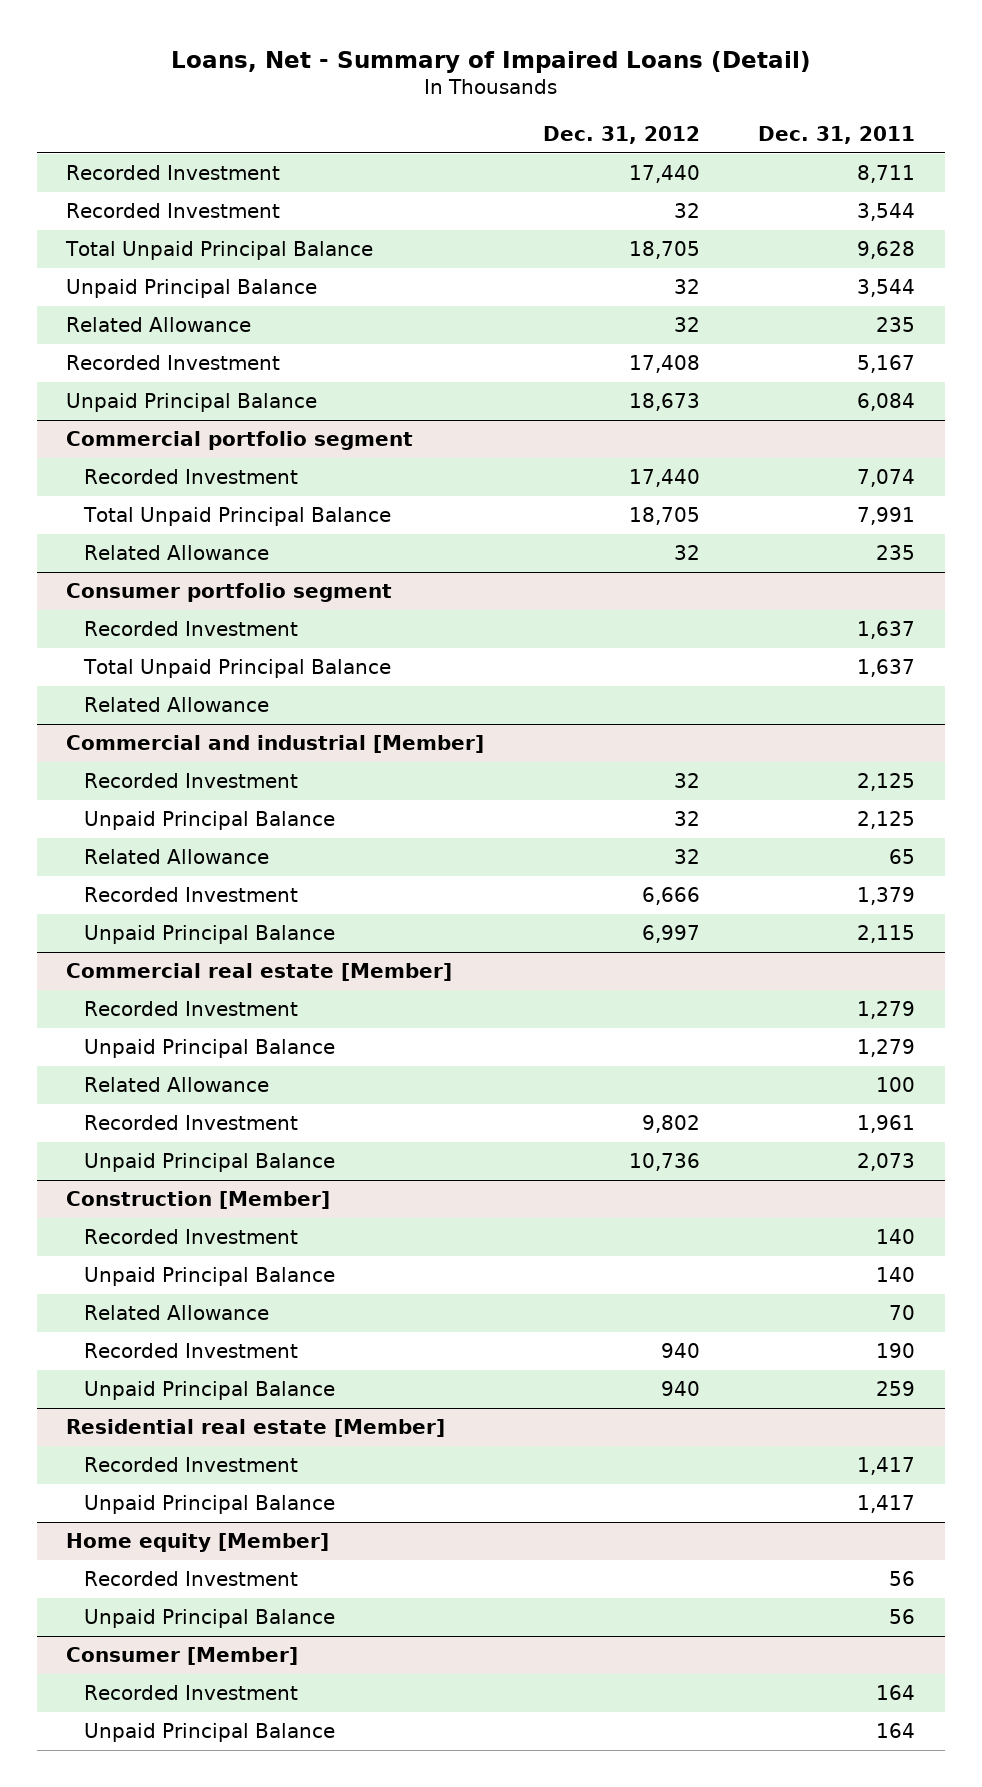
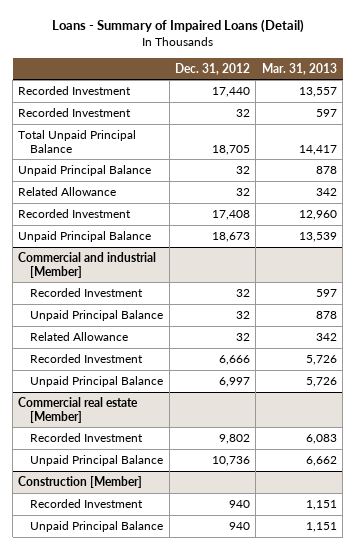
- Loans, Net - Summary of Impaired Loans (Detail)
+ Loans - Summary of Impaired Loans (Detail)
- | Dec. 31, 2012 | Dec. 31, 2011
+ | Dec. 31, 2012 | Mar. 31, 2013
- Commercial portfolio segment
- Recorded Investment | 17,440 | 7,074
- Total Unpaid Principal Balance | 18,705 | 7,991
- Related Allowance | 32 | 235
- Consumer portfolio segment
- Recorded Investment | | 1,637
- Total Unpaid Principal Balance | | 1,637
- Related Allowance
@ Commercial real estate [Member]
- Recorded Investment | | 1,279
- Unpaid Principal Balance | | 1,279
- Related Allowance | | 100
@ Construction [Member]
- Recorded Investment | | 140
- Unpaid Principal Balance | | 140
- Related Allowance | | 70
- Residential real estate [Member]
- Recorded Investment | | 1,417
- Unpaid Principal Balance | | 1,417
- Home equity [Member]
- Recorded Investment | | 56
- Unpaid Principal Balance | | 56
- Consumer [Member]
- Recorded Investment | | 164
- Unpaid Principal Balance | | 164

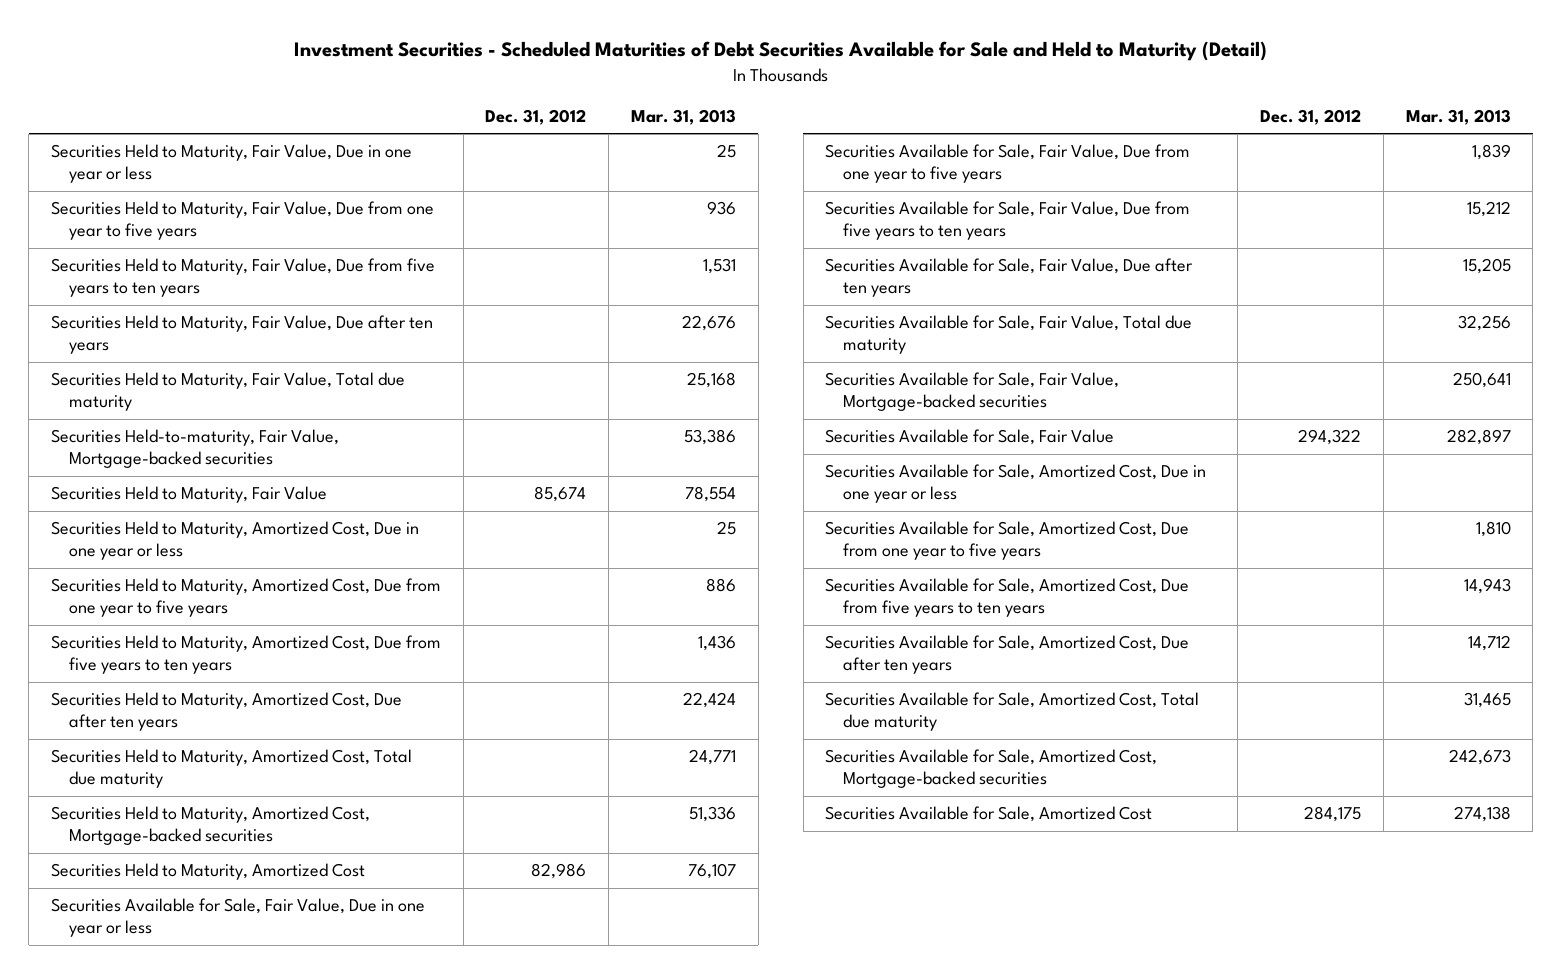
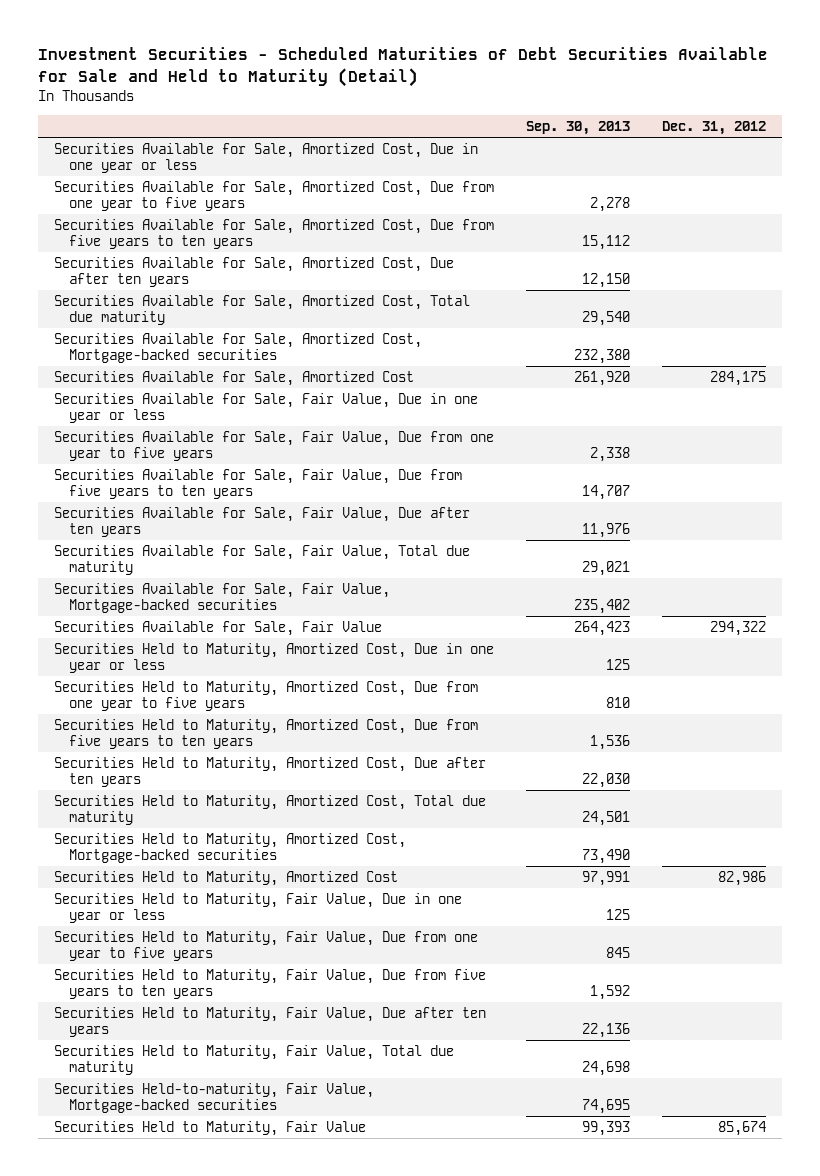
- | Dec. 31, 2012 | Mar. 31, 2013
+ | Sep. 30, 2013 | Dec. 31, 2012
moved down: Securities Available for Sale, Fair Value, Due in one year or less
moved down: Securities Available for Sale, Fair Value, Due from one year to five years | 2,338 |
moved down: Securities Available for Sale, Fair Value, Due from five years to ten years | 14,707 |
moved down: Securities Available for Sale, Fair Value, Due after ten years | 11,976 |
moved down: Securities Available for Sale, Fair Value, Total due maturity | 29,021 |
moved down: Securities Available for Sale, Fair Value, Mortgage-backed securities | 235,402 |
moved down: Securities Available for Sale, Fair Value | 264,423 | 294,322
moved down: Securities Held to Maturity, Amortized Cost, Due in one year or less | 125 |
moved down: Securities Held to Maturity, Amortized Cost, Due from one year to five years | 810 |
moved down: Securities Held to Maturity, Amortized Cost, Due from five years to ten years | 1,536 |
moved down: Securities Held to Maturity, Amortized Cost, Due after ten years | 22,030 |
moved down: Securities Held to Maturity, Amortized Cost, Total due maturity | 24,501 |
moved down: Securities Held to Maturity, Amortized Cost, Mortgage-backed securities | 73,490 |
moved down: Securities Held to Maturity, Amortized Cost | 97,991 | 82,986
moved down: Securities Held to Maturity, Fair Value, Due in one year or less | 125 |
moved down: Securities Held to Maturity, Fair Value, Due from one year to five years | 845 |
moved down: Securities Held to Maturity, Fair Value, Due from five years to ten years | 1,592 |
moved down: Securities Held to Maturity, Fair Value, Due after ten years | 22,136 |
moved down: Securities Held to Maturity, Fair Value, Total due maturity | 24,698 |
moved down: Securities Held-to-maturity, Fair Value, Mortgage-backed securities | 74,695 |
moved down: Securities Held to Maturity, Fair Value | 99,393 | 85,674

